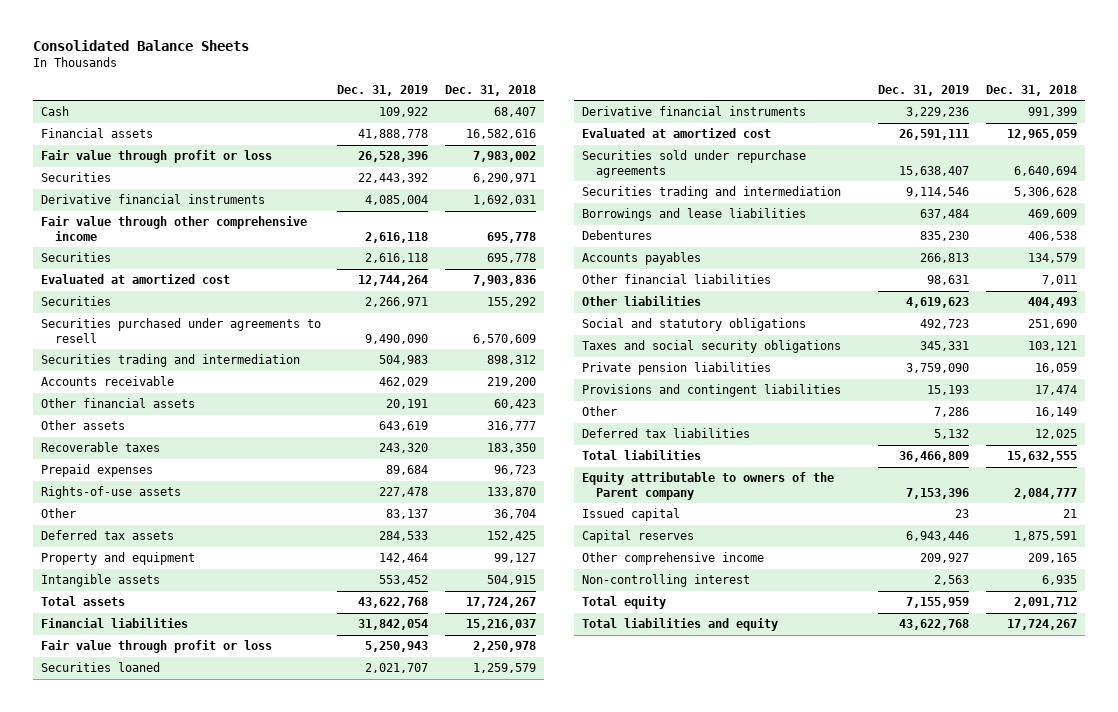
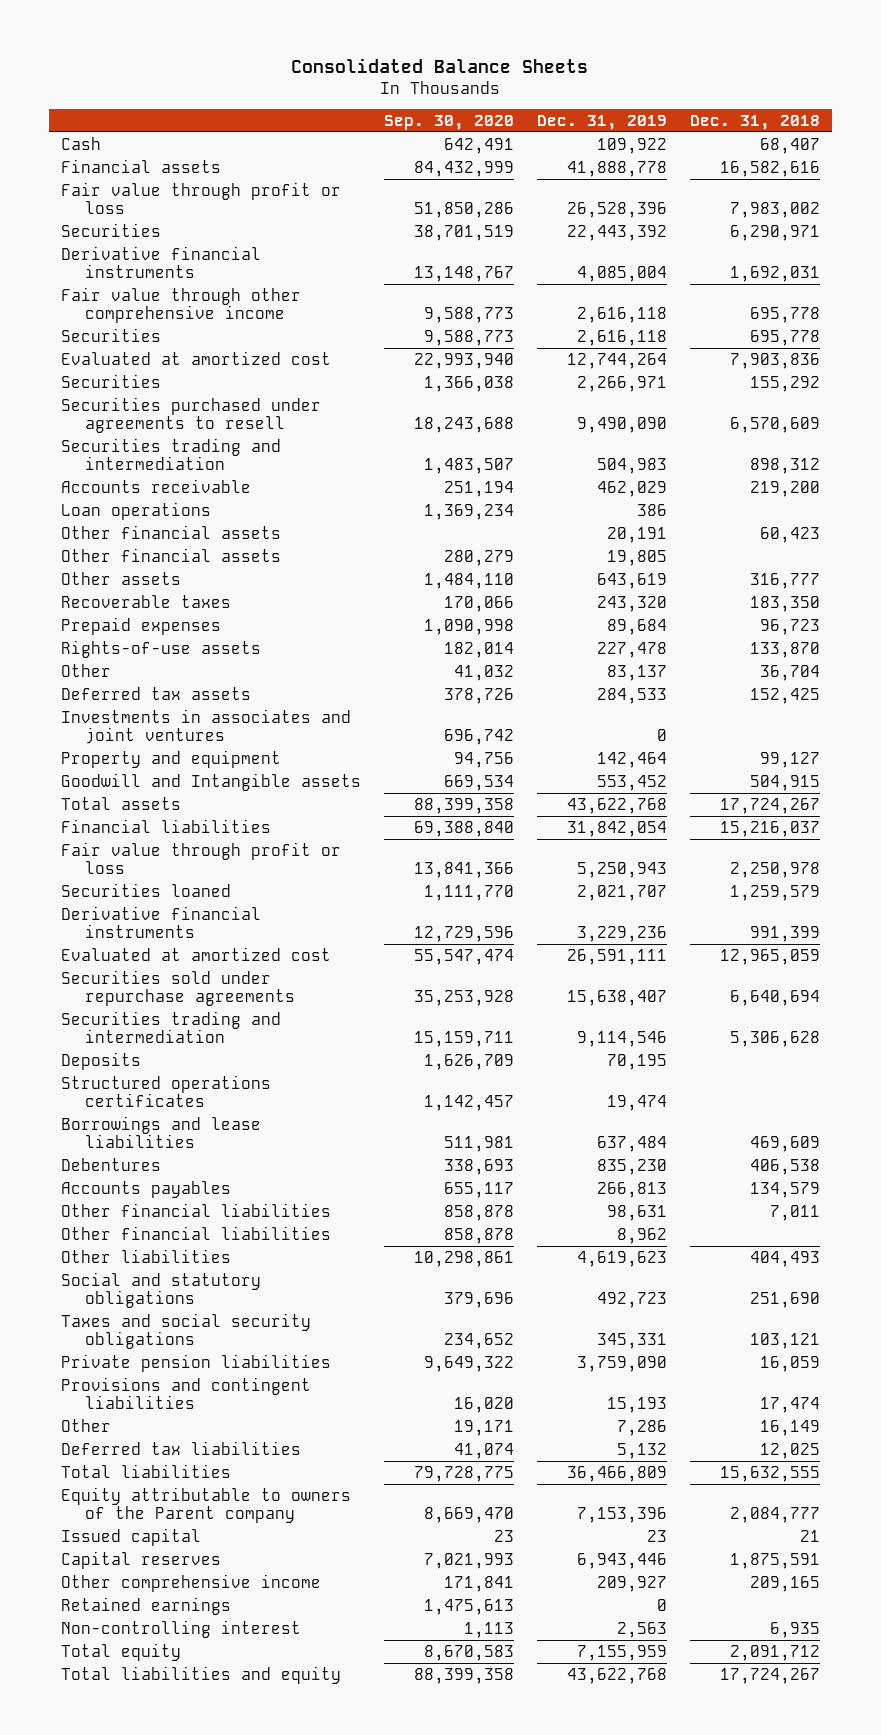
- | Dec. 31, 2019 | Dec. 31, 2018
+ | Sep. 30, 2020 | Dec. 31, 2019 | Dec. 31, 2018
+ Loan operations | 1,369,234 | 386 |
+ Other financial assets | 280,279 | 19,805 |
+ Investments in associates and joint ventures | 696,742 | 0 |
- Intangible assets | 553,452 | 504,915
+ Goodwill and Intangible assets | 669,534 | 553,452 | 504,915
+ Deposits | 1,626,709 | 70,195 |
+ Structured operations certificates | 1,142,457 | 19,474 |
+ Other financial liabilities | 858,878 | 8,962 |
+ Retained earnings | 1,475,613 | 0 |

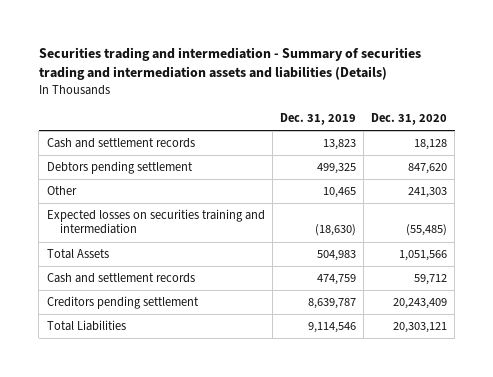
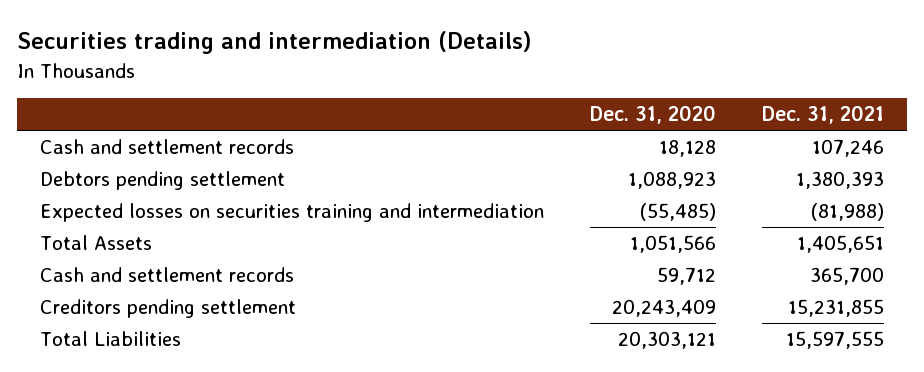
- Securities trading and intermediation - Summary of securities trading and intermediation assets and liabilities (Details)
+ Securities trading and intermediation (Details)
- | Dec. 31, 2019 | Dec. 31, 2020
+ | Dec. 31, 2020 | Dec. 31, 2021
- Debtors pending settlement | 499,325 | 847,620
- Other | 10,465 | 241,303
+ Debtors pending settlement | 1,088,923 | 1,380,393

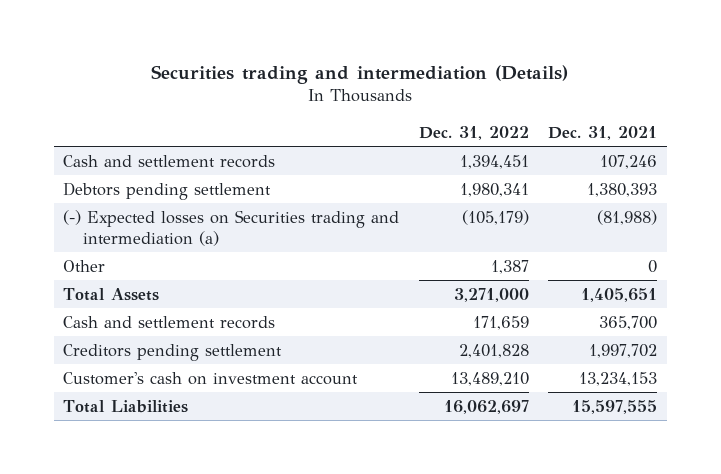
- | Dec. 31, 2020 | Dec. 31, 2021
+ | Dec. 31, 2022 | Dec. 31, 2021
- Expected losses on securities training and intermediation | (55,485) | (81,988)
+ (-) Expected losses on Securities trading and intermediation (a) | (105,179) | (81,988)
+ Other | 1,387 | 0
- Creditors pending settlement | 20,243,409 | 15,231,855
+ Creditors pending settlement | 2,401,828 | 1,997,702
+ Customer's cash on investment account | 13,489,210 | 13,234,153

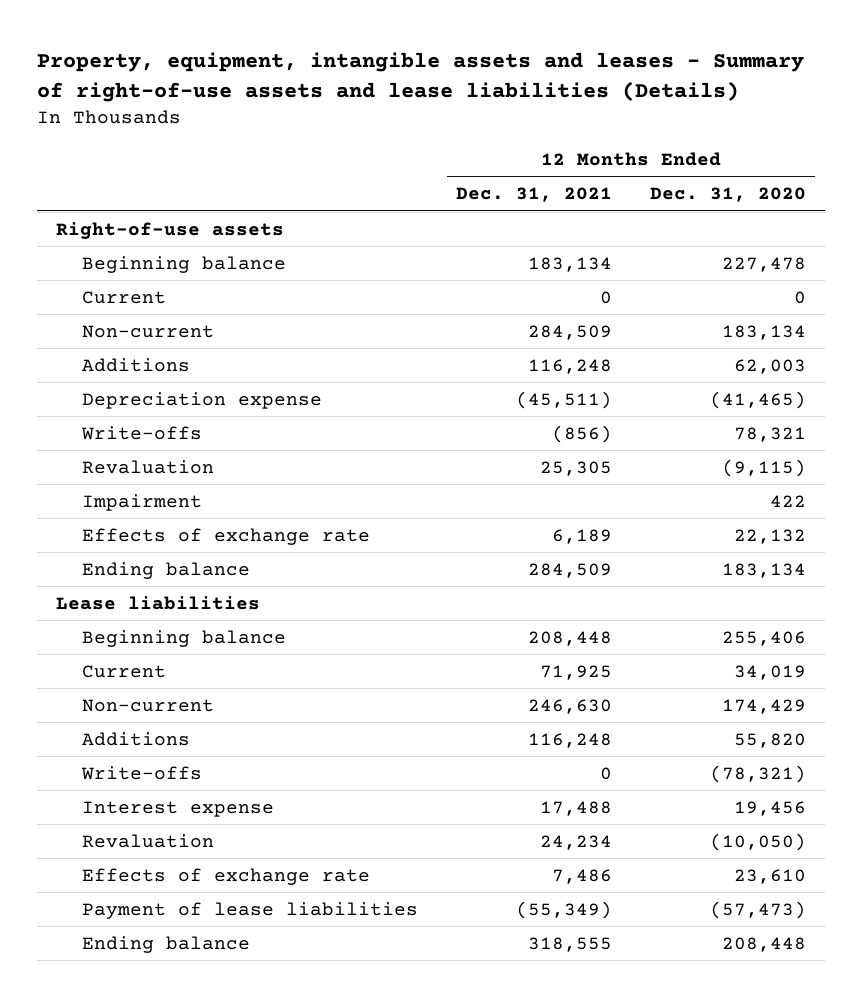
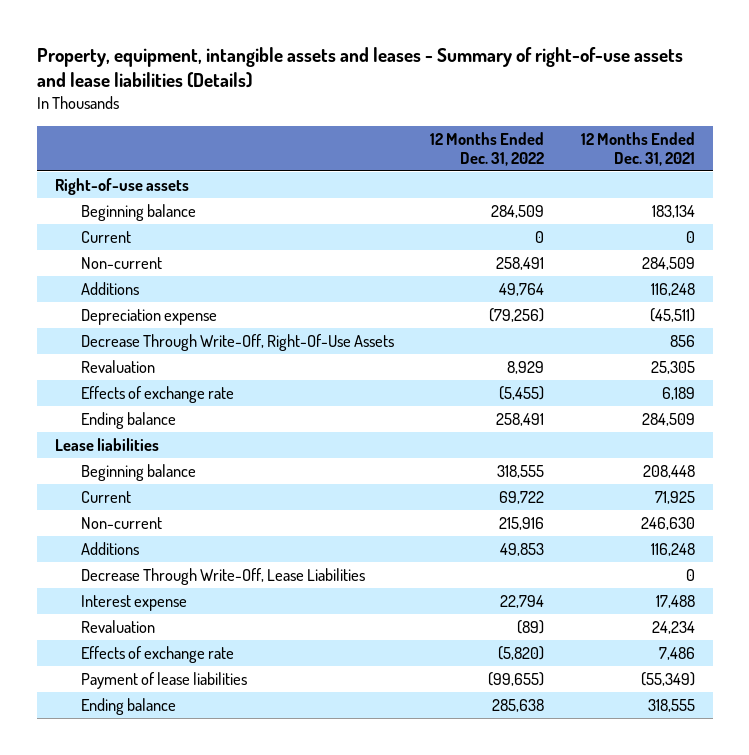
- | 12 Months Ended Dec. 31, 2021 | 12 Months Ended Dec. 31, 2020
+ | 12 Months Ended Dec. 31, 2022 | 12 Months Ended Dec. 31, 2021
- Write-offs | (856) | 78,321
+ Decrease Through Write-Off, Right-Of-Use Assets | | 856
- Impairment | | 422
- Write-offs | 0 | (78,321)
+ Decrease Through Write-Off, Lease Liabilities | | 0

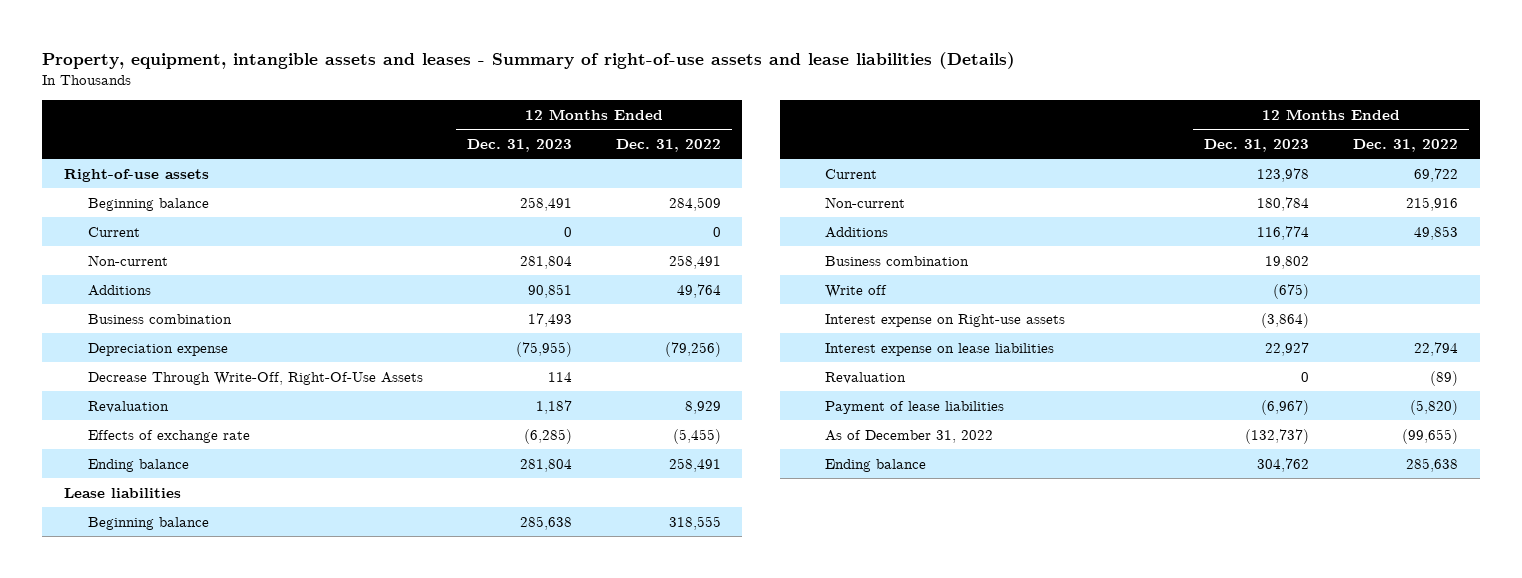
- | 12 Months Ended Dec. 31, 2022 | 12 Months Ended Dec. 31, 2021
+ | 12 Months Ended Dec. 31, 2023 | 12 Months Ended Dec. 31, 2022
+ Business combination | 17,493 |
- Decrease Through Write-Off, Lease Liabilities | | 0
- Interest expense | 22,794 | 17,488
+ Business combination | 19,802 |
+ Write off | (675) |
+ Interest expense on Right-use assets | (3,864) |
+ Interest expense on lease liabilities | 22,927 | 22,794
- Effects of exchange rate | (5,820) | 7,486
- Payment of lease liabilities | (99,655) | (55,349)
+ Payment of lease liabilities | (6,967) | (5,820)
+ As of December 31, 2022 | (132,737) | (99,655)

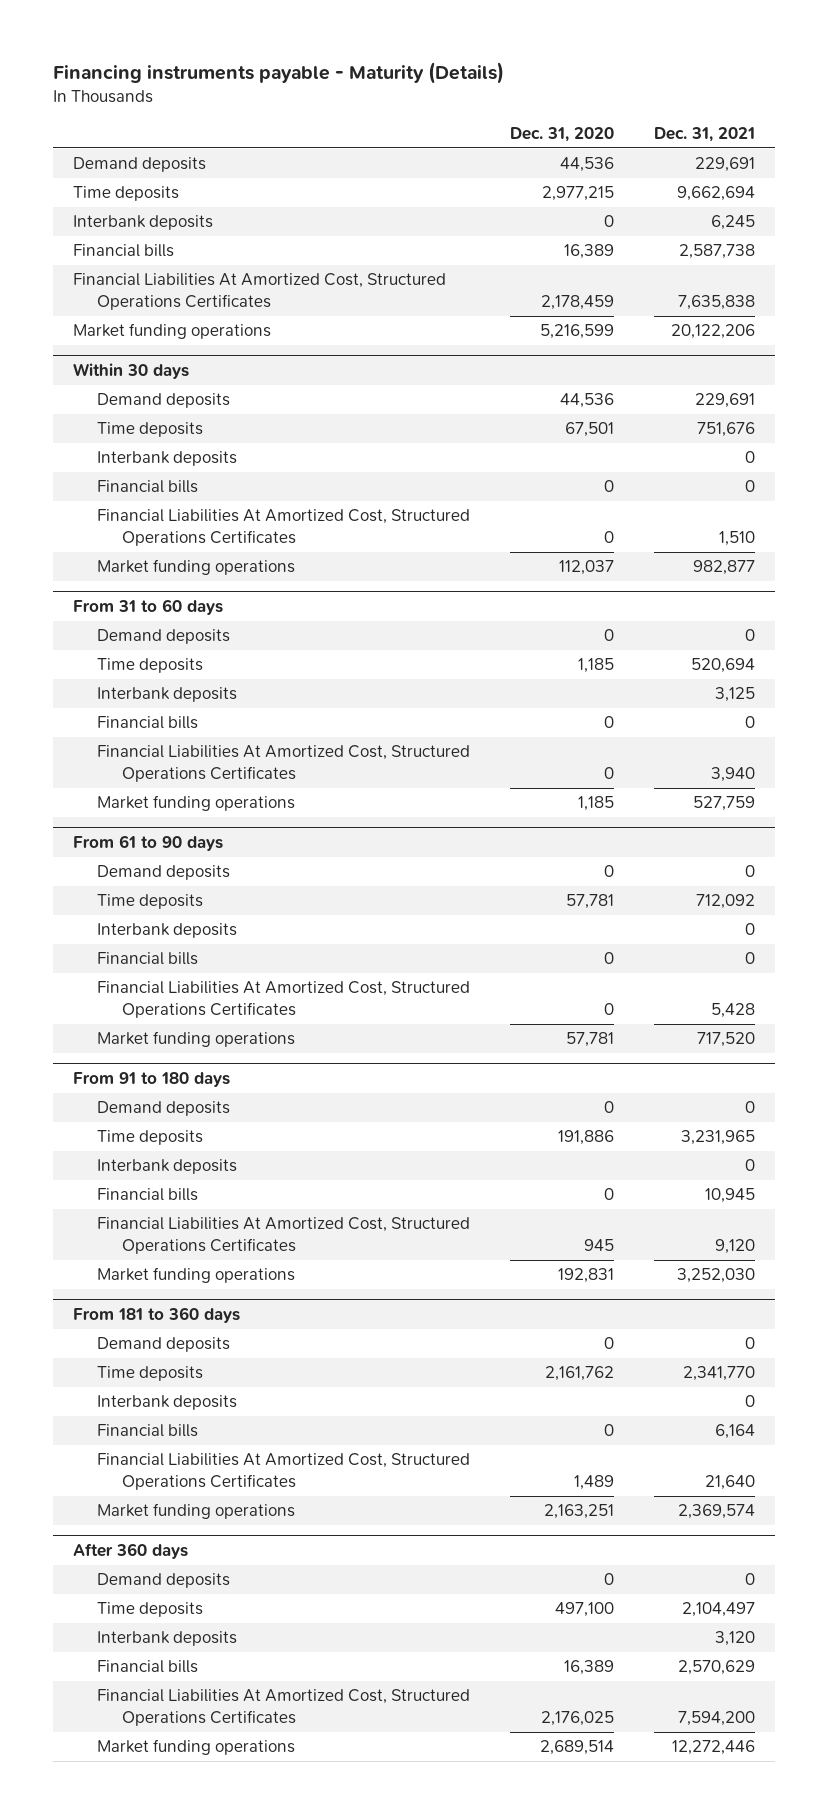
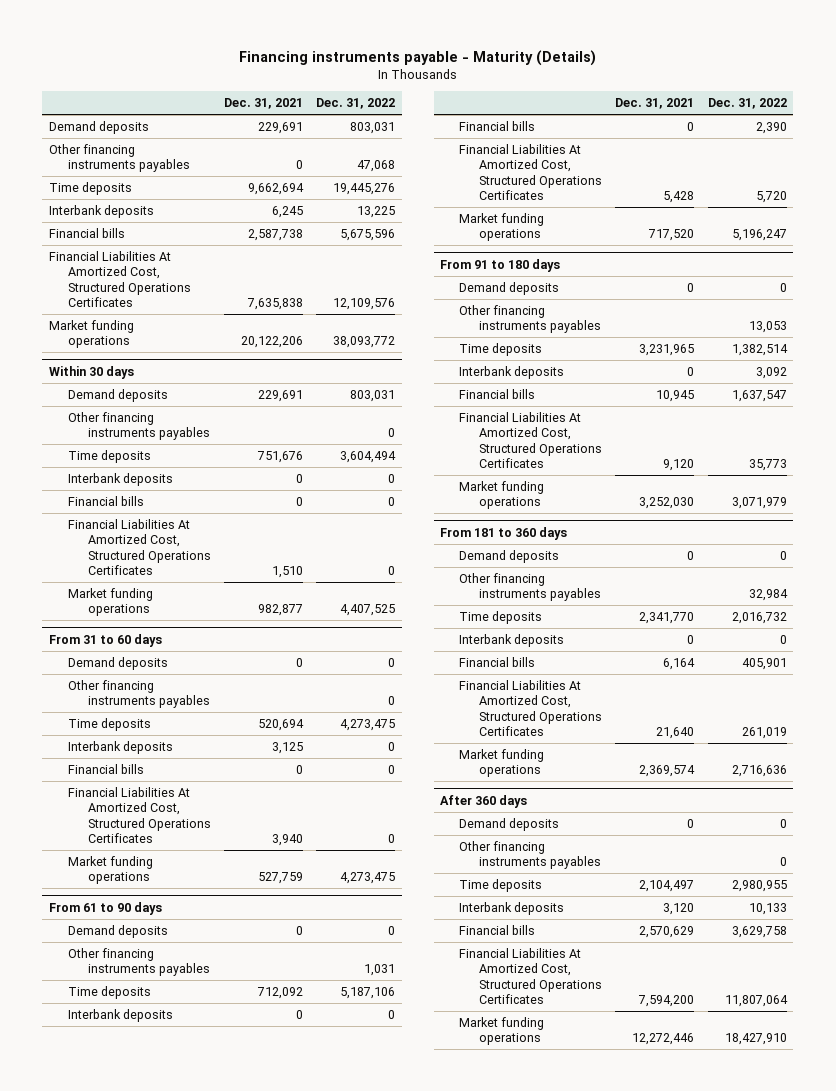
- | Dec. 31, 2020 | Dec. 31, 2021
+ | Dec. 31, 2021 | Dec. 31, 2022
+ Other financing instruments payables | 0 | 47,068
@ Within 30 days
+ Other financing instruments payables | | 0
@ From 31 to 60 days
+ Other financing instruments payables | | 0
@ From 61 to 90 days
+ Other financing instruments payables | | 1,031
@ From 91 to 180 days
+ Other financing instruments payables | | 13,053
@ From 181 to 360 days
+ Other financing instruments payables | | 32,984
@ After 360 days
+ Other financing instruments payables | | 0

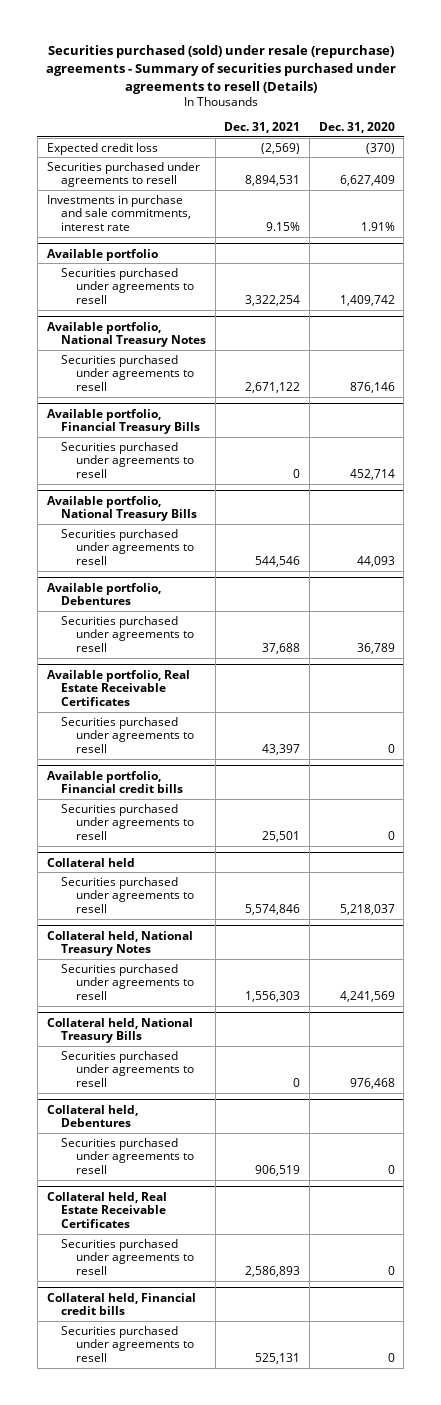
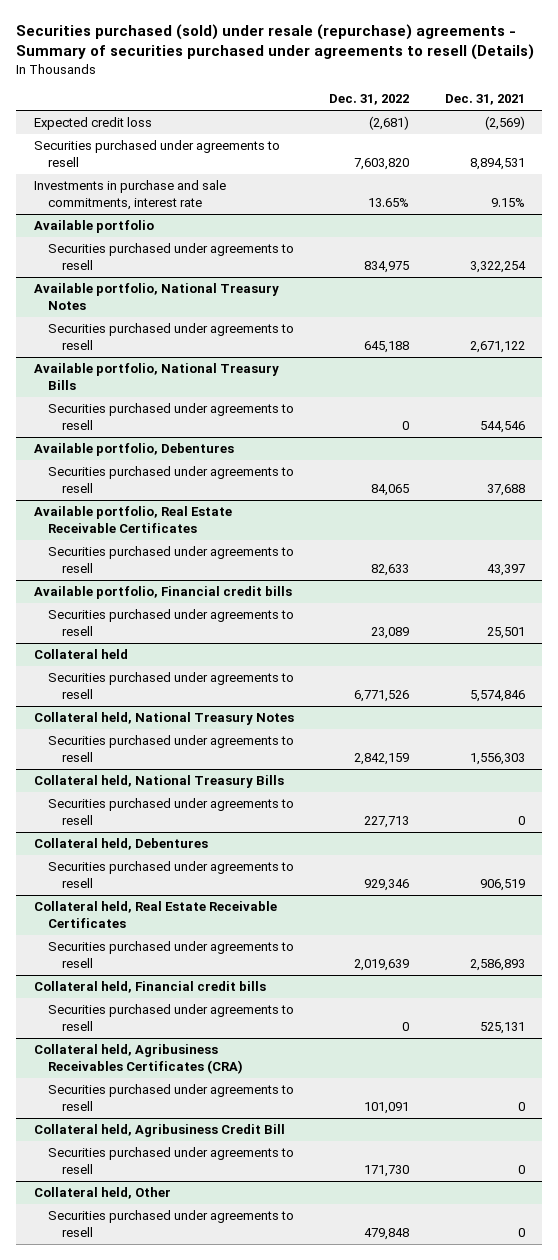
- | Dec. 31, 2021 | Dec. 31, 2020
+ | Dec. 31, 2022 | Dec. 31, 2021
- Available portfolio, Financial Treasury Bills
- Securities purchased under agreements to resell | 0 | 452,714
+ Collateral held, Agribusiness Receivables Certificates (CRA)
+ Securities purchased under agreements to resell | 101,091 | 0
+ Collateral held, Agribusiness Credit Bill
+ Securities purchased under agreements to resell | 171,730 | 0
+ Collateral held, Other
+ Securities purchased under agreements to resell | 479,848 | 0

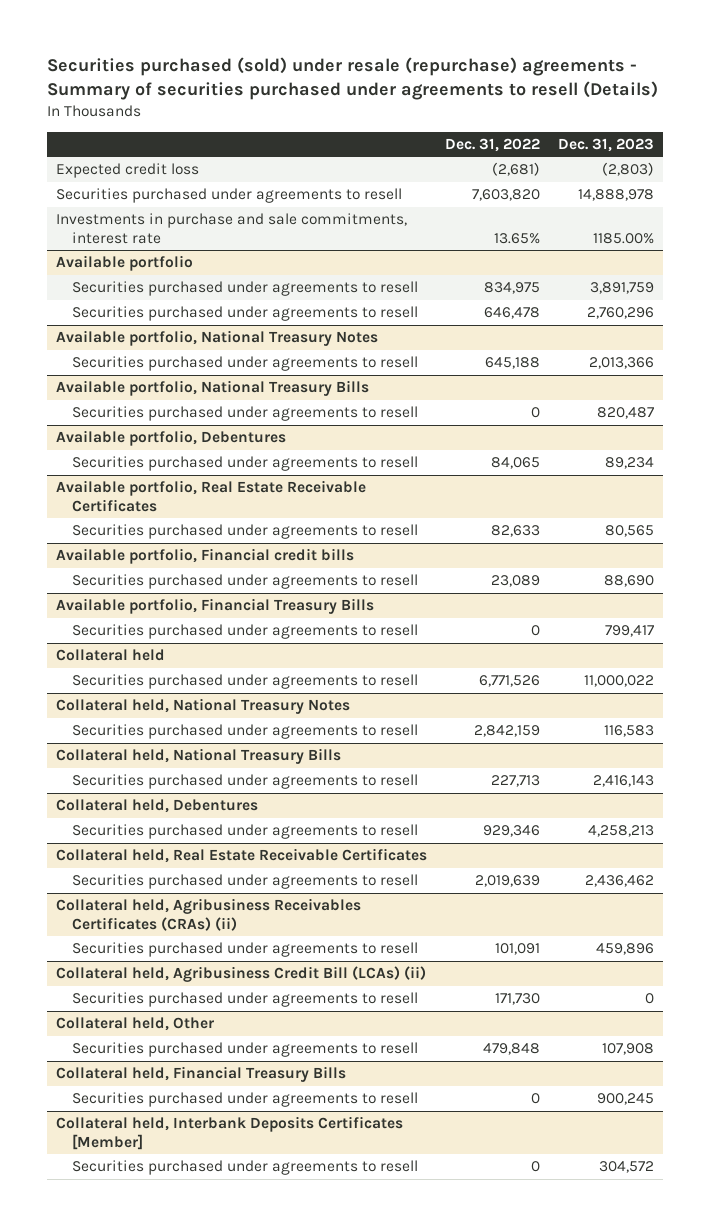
- | Dec. 31, 2022 | Dec. 31, 2021
+ | Dec. 31, 2022 | Dec. 31, 2023
@ Available portfolio
+ Securities purchased under agreements to resell | 646,478 | 2,760,296
+ Available portfolio, Financial Treasury Bills
+ Securities purchased under agreements to resell | 0 | 799,417
- Collateral held, Financial credit bills
- Securities purchased under agreements to resell | 0 | 525,131
- Collateral held, Agribusiness Receivables Certificates (CRA)
+ Collateral held, Agribusiness Receivables Certificates (CRAs) (ii)
- Collateral held, Agribusiness Credit Bill
+ Collateral held, Agribusiness Credit Bill (LCAs) (ii)
+ Collateral held, Financial Treasury Bills
+ Securities purchased under agreements to resell | 0 | 900,245
+ Collateral held, Interbank Deposits Certificates [Member]
+ Securities purchased under agreements to resell | 0 | 304,572

